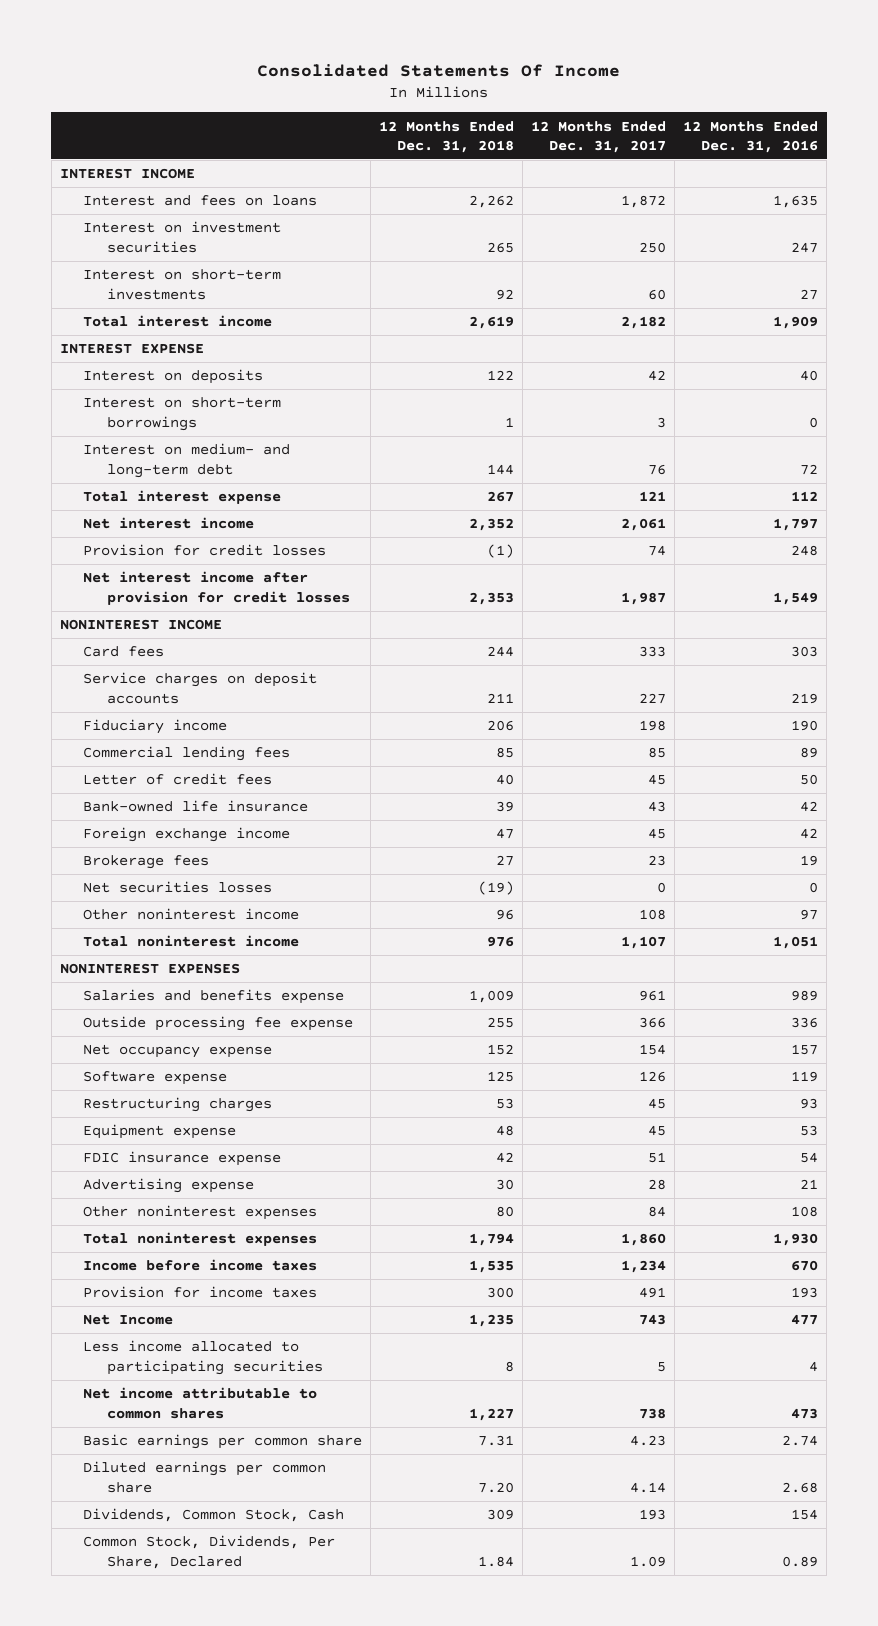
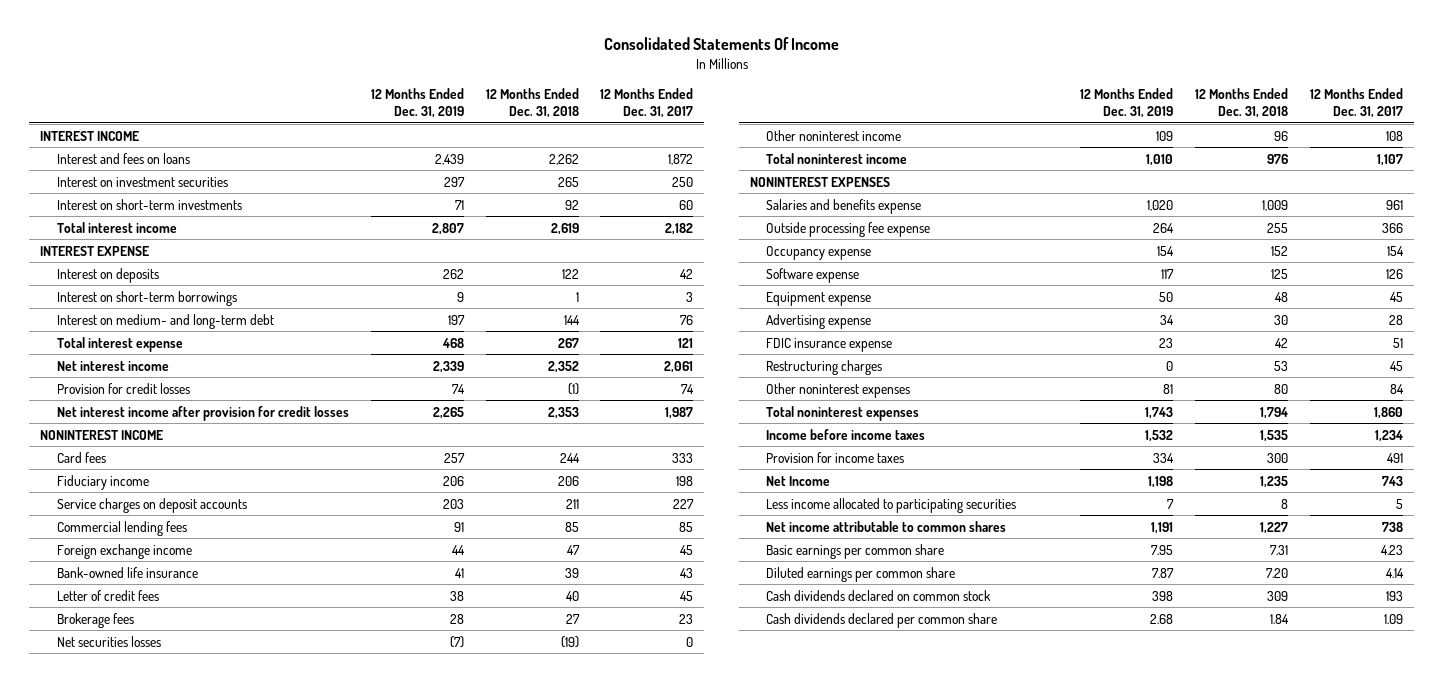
- | 12 Months Ended Dec. 31, 2018 | 12 Months Ended Dec. 31, 2017 | 12 Months Ended Dec. 31, 2016
+ | 12 Months Ended Dec. 31, 2019 | 12 Months Ended Dec. 31, 2018 | 12 Months Ended Dec. 31, 2017
moved down: Service charges on deposit accounts | 203 | 211 | 227
moved down: Bank-owned life insurance | 41 | 39 | 43
moved down: Letter of credit fees | 38 | 40 | 45
- Net occupancy expense | 152 | 154 | 157
+ Occupancy expense | 154 | 152 | 154
moved down: FDIC insurance expense | 23 | 42 | 51
moved down: Restructuring charges | 0 | 53 | 45
- Dividends, Common Stock, Cash | 309 | 193 | 154
- Common Stock, Dividends, Per Share, Declared | 1.84 | 1.09 | 0.89
+ Cash dividends declared on common stock | 398 | 309 | 193
+ Cash dividends declared per common share | 2.68 | 1.84 | 1.09

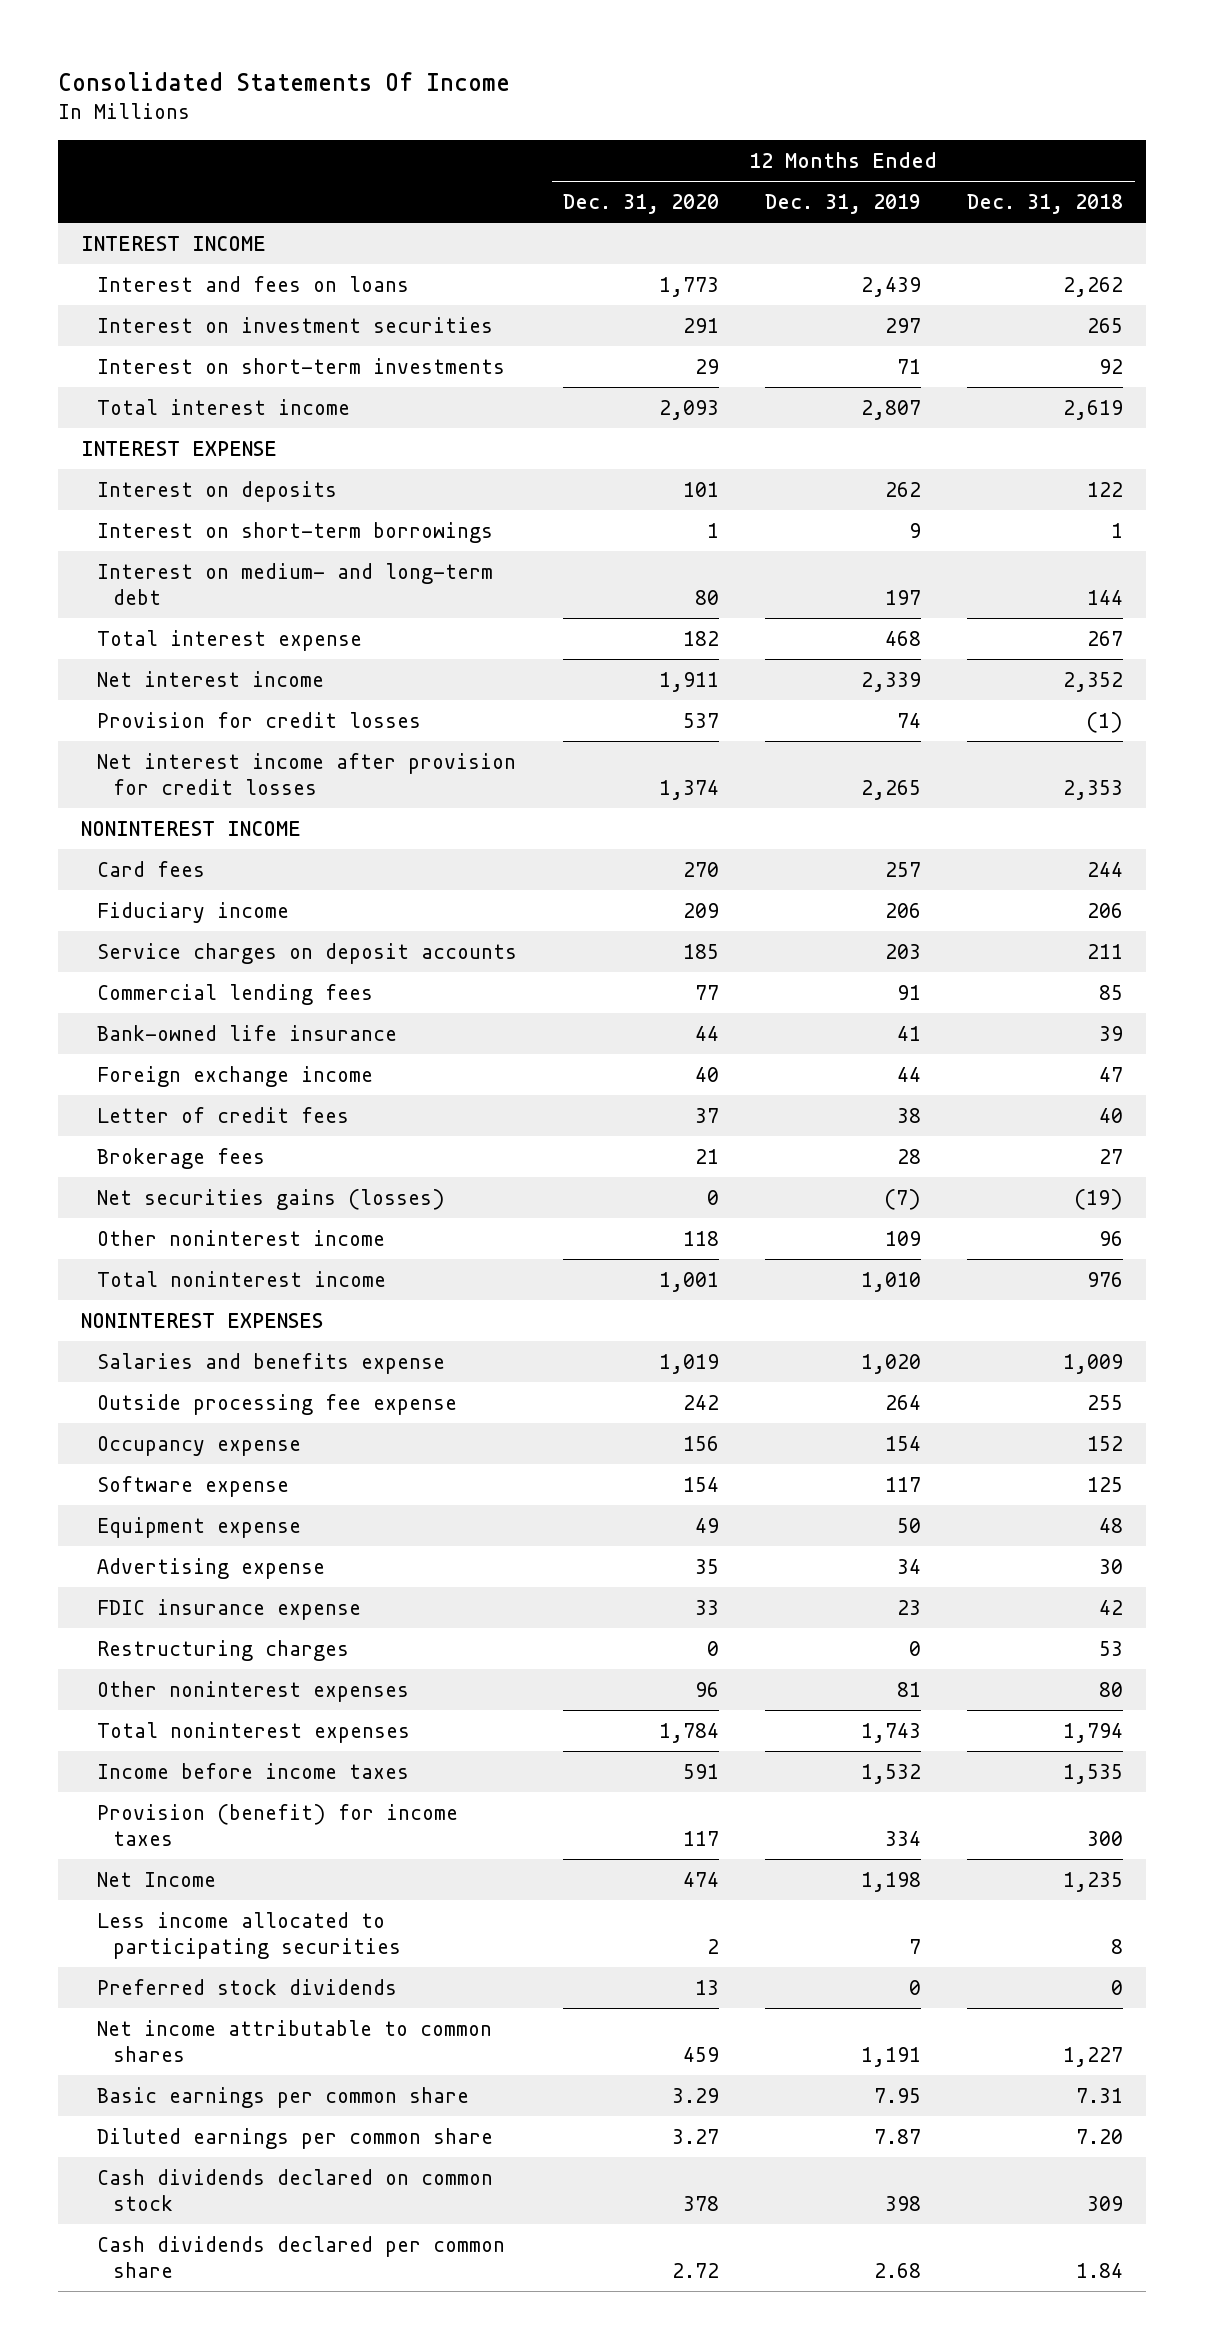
- | 12 Months Ended Dec. 31, 2019 | 12 Months Ended Dec. 31, 2018 | 12 Months Ended Dec. 31, 2017
+ | 12 Months Ended Dec. 31, 2020 | 12 Months Ended Dec. 31, 2019 | 12 Months Ended Dec. 31, 2018
moved down: Foreign exchange income | 40 | 44 | 47
- Net securities losses | (7) | (19) | 0
+ Net securities gains (losses) | 0 | (7) | (19)
- Provision for income taxes | 334 | 300 | 491
+ Provision (benefit) for income taxes | 117 | 334 | 300
+ Preferred stock dividends | 13 | 0 | 0

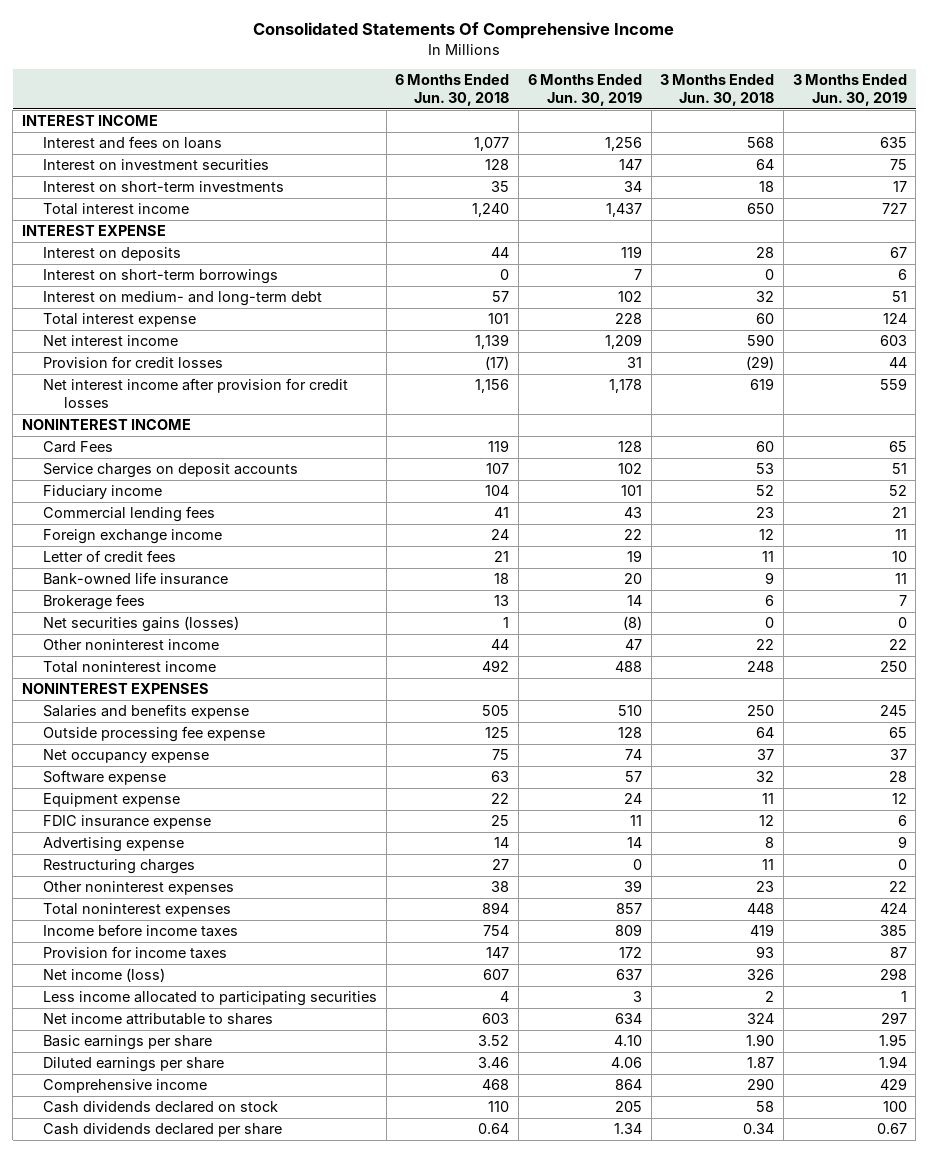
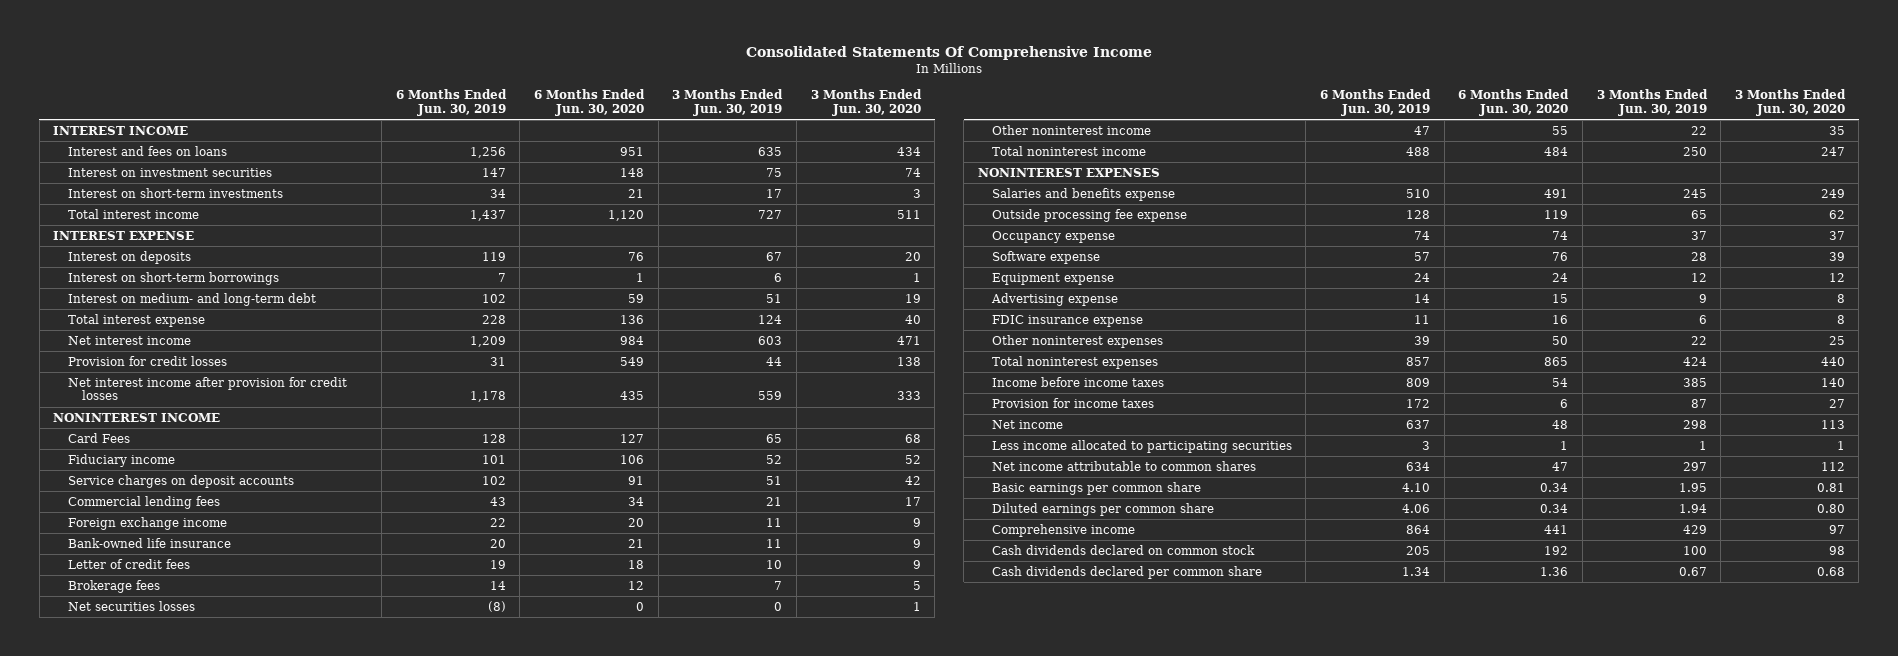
- | 6 Months Ended Jun. 30, 2018 | 6 Months Ended Jun. 30, 2019 | 3 Months Ended Jun. 30, 2018 | 3 Months Ended Jun. 30, 2019
+ | 6 Months Ended Jun. 30, 2019 | 6 Months Ended Jun. 30, 2020 | 3 Months Ended Jun. 30, 2019 | 3 Months Ended Jun. 30, 2020
moved down: Service charges on deposit accounts | 102 | 91 | 51 | 42
moved down: Letter of credit fees | 19 | 18 | 10 | 9
- Net securities gains (losses) | 1 | (8) | 0 | 0
+ Net securities losses | (8) | 0 | 0 | 1
- Net occupancy expense | 75 | 74 | 37 | 37
+ Occupancy expense | 74 | 74 | 37 | 37
- Restructuring charges | 27 | 0 | 11 | 0
moved down: FDIC insurance expense | 11 | 16 | 6 | 8
- Net income (loss) | 607 | 637 | 326 | 298
+ Net income | 637 | 48 | 298 | 113
- Net income attributable to shares | 603 | 634 | 324 | 297
- Basic earnings per share | 3.52 | 4.10 | 1.90 | 1.95
- Diluted earnings per share | 3.46 | 4.06 | 1.87 | 1.94
+ Net income attributable to common shares | 634 | 47 | 297 | 112
+ Basic earnings per common share | 4.10 | 0.34 | 1.95 | 0.81
+ Diluted earnings per common share | 4.06 | 0.34 | 1.94 | 0.80
- Cash dividends declared on stock | 110 | 205 | 58 | 100
- Cash dividends declared per share | 0.64 | 1.34 | 0.34 | 0.67
+ Cash dividends declared on common stock | 205 | 192 | 100 | 98
+ Cash dividends declared per common share | 1.34 | 1.36 | 0.67 | 0.68

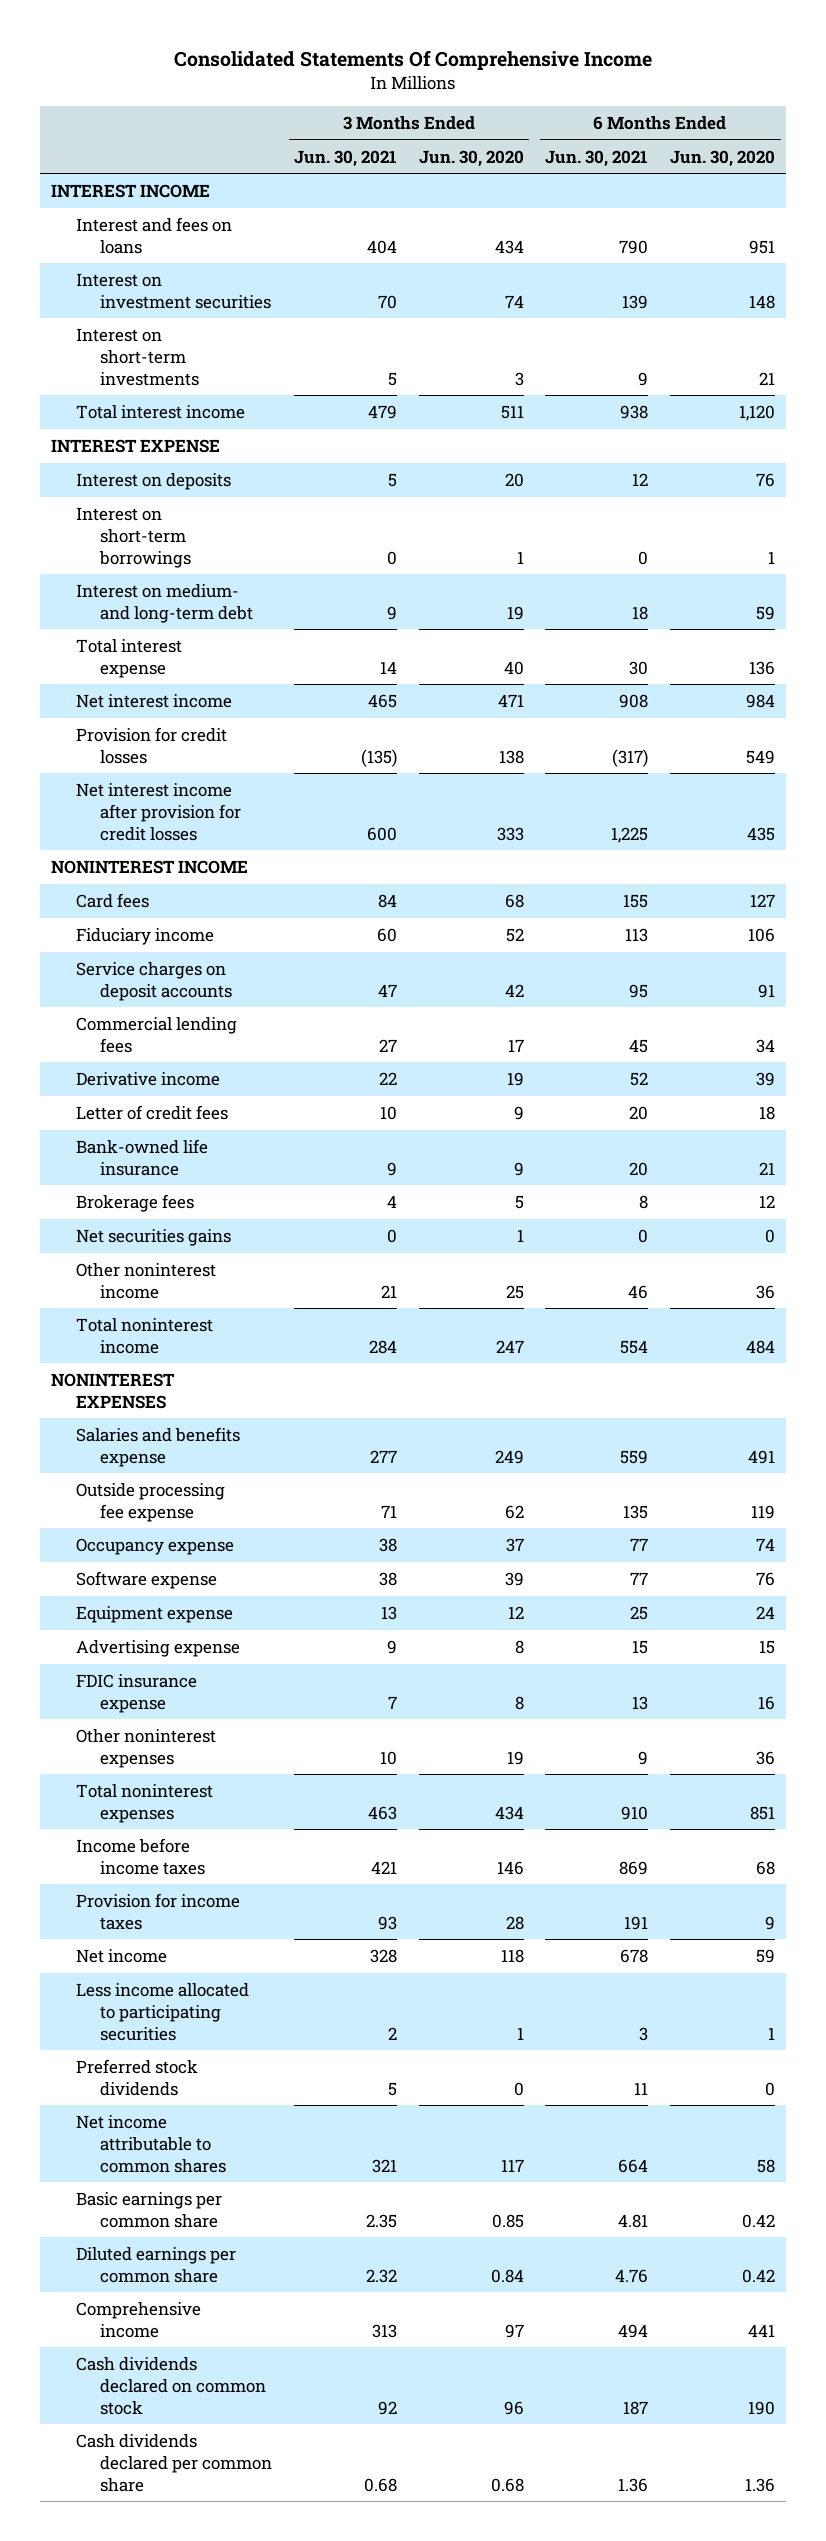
- | 6 Months Ended Jun. 30, 2019 | 6 Months Ended Jun. 30, 2020 | 3 Months Ended Jun. 30, 2019 | 3 Months Ended Jun. 30, 2020
+ | 3 Months Ended Jun. 30, 2021 | 3 Months Ended Jun. 30, 2020 | 6 Months Ended Jun. 30, 2021 | 6 Months Ended Jun. 30, 2020
- Card Fees | 128 | 127 | 65 | 68
+ Card fees | 84 | 68 | 155 | 127
- Foreign exchange income | 22 | 20 | 11 | 9
+ Derivative income | 22 | 19 | 52 | 39
moved down: Bank-owned life insurance | 9 | 9 | 20 | 21
- Net securities losses | (8) | 0 | 0 | 1
- Other noninterest income | 47 | 55 | 22 | 35
+ Net securities gains | 0 | 1 | 0 | 0
+ Other noninterest income | 21 | 25 | 46 | 36
- Other noninterest expenses | 39 | 50 | 22 | 25
- Total noninterest expenses | 857 | 865 | 424 | 440
- Income before income taxes | 809 | 54 | 385 | 140
- Provision for income taxes | 172 | 6 | 87 | 27
- Net income | 637 | 48 | 298 | 113
+ Other noninterest expenses | 10 | 19 | 9 | 36
+ Total noninterest expenses | 463 | 434 | 910 | 851
+ Income before income taxes | 421 | 146 | 869 | 68
+ Provision for income taxes | 93 | 28 | 191 | 9
+ Net income | 328 | 118 | 678 | 59
- Net income attributable to common shares | 634 | 47 | 297 | 112
- Basic earnings per common share | 4.10 | 0.34 | 1.95 | 0.81
- Diluted earnings per common share | 4.06 | 0.34 | 1.94 | 0.80
+ Preferred stock dividends | 5 | 0 | 11 | 0
+ Net income attributable to common shares | 321 | 117 | 664 | 58
+ Basic earnings per common share | 2.35 | 0.85 | 4.81 | 0.42
+ Diluted earnings per common share | 2.32 | 0.84 | 4.76 | 0.42
- Cash dividends declared on common stock | 205 | 192 | 100 | 98
+ Cash dividends declared on common stock | 92 | 96 | 187 | 190

